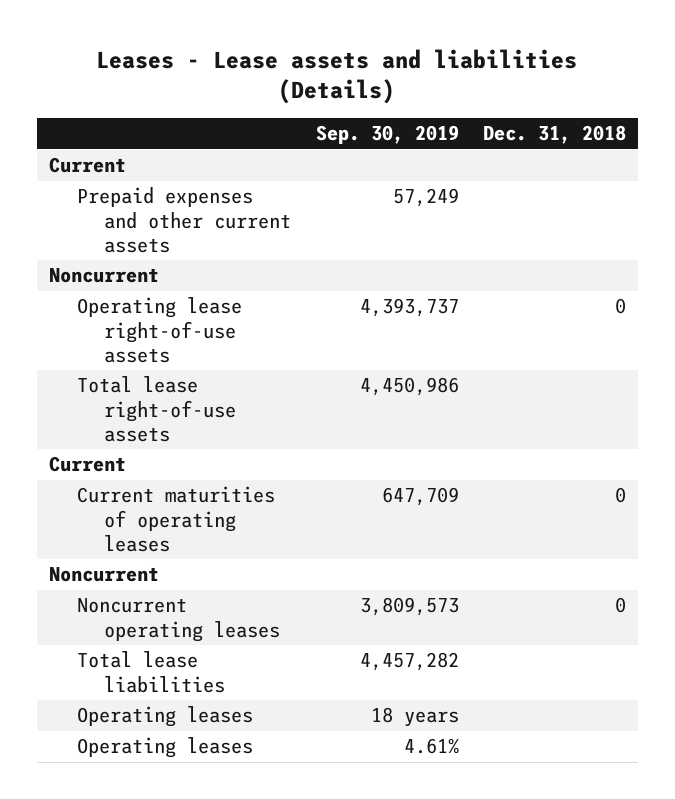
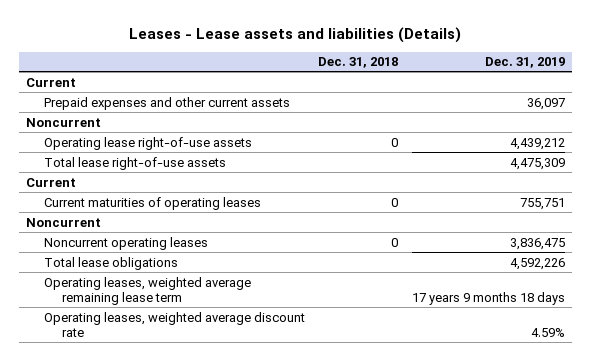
- | Sep. 30, 2019 | Dec. 31, 2018
+ | Dec. 31, 2018 | Dec. 31, 2019
- Total lease liabilities | 4,457,282 |
- Operating leases | 18 years |
- Operating leases | 4.61% |
+ Total lease obligations | | 4,592,226
+ Operating leases, weighted average remaining lease term | | 17 years 9 months 18 days
+ Operating leases, weighted average discount rate | | 4.59%

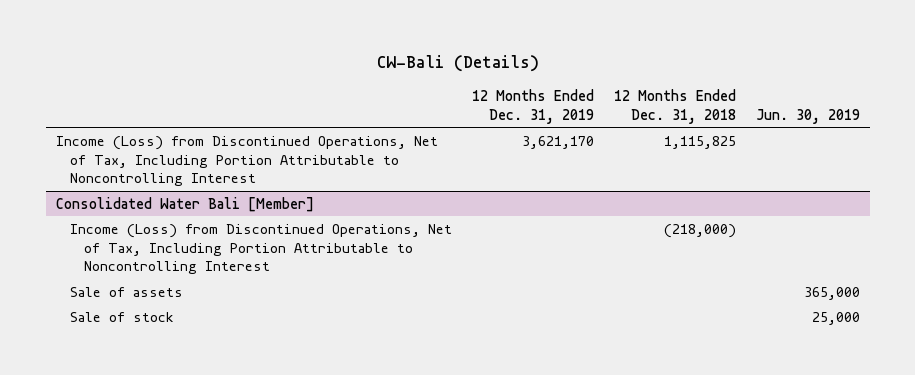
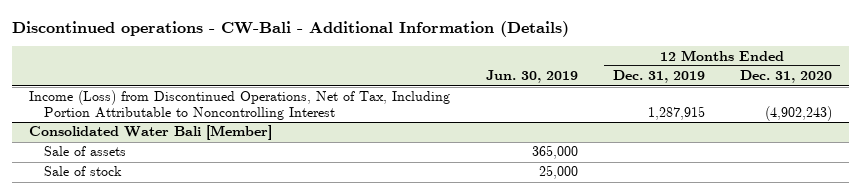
- CW-Bali (Details)
+ Discontinued operations - CW-Bali - Additional Information (Details)
- | 12 Months Ended Dec. 31, 2019 | 12 Months Ended Dec. 31, 2018 | Jun. 30, 2019
+ | Jun. 30, 2019 | 12 Months Ended Dec. 31, 2019 | 12 Months Ended Dec. 31, 2020
- Income (Loss) from Discontinued Operations, Net of Tax, Including Portion Attributable to Noncontrolling Interest | 3,621,170 | 1,115,825 |
+ Income (Loss) from Discontinued Operations, Net of Tax, Including Portion Attributable to Noncontrolling Interest | | 1,287,915 | (4,902,243)
@ Consolidated Water Bali [Member]
- Income (Loss) from Discontinued Operations, Net of Tax, Including Portion Attributable to Noncontrolling Interest | | (218,000) |

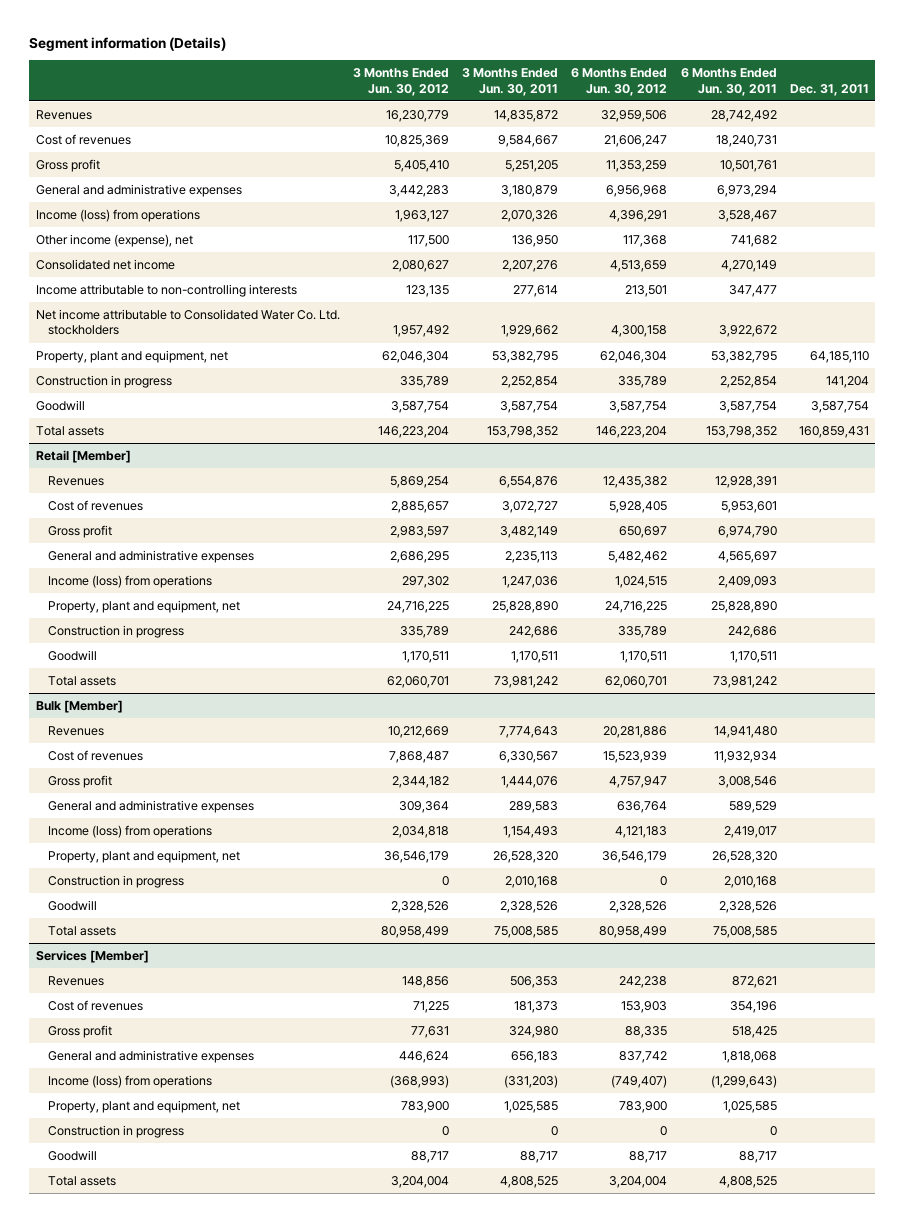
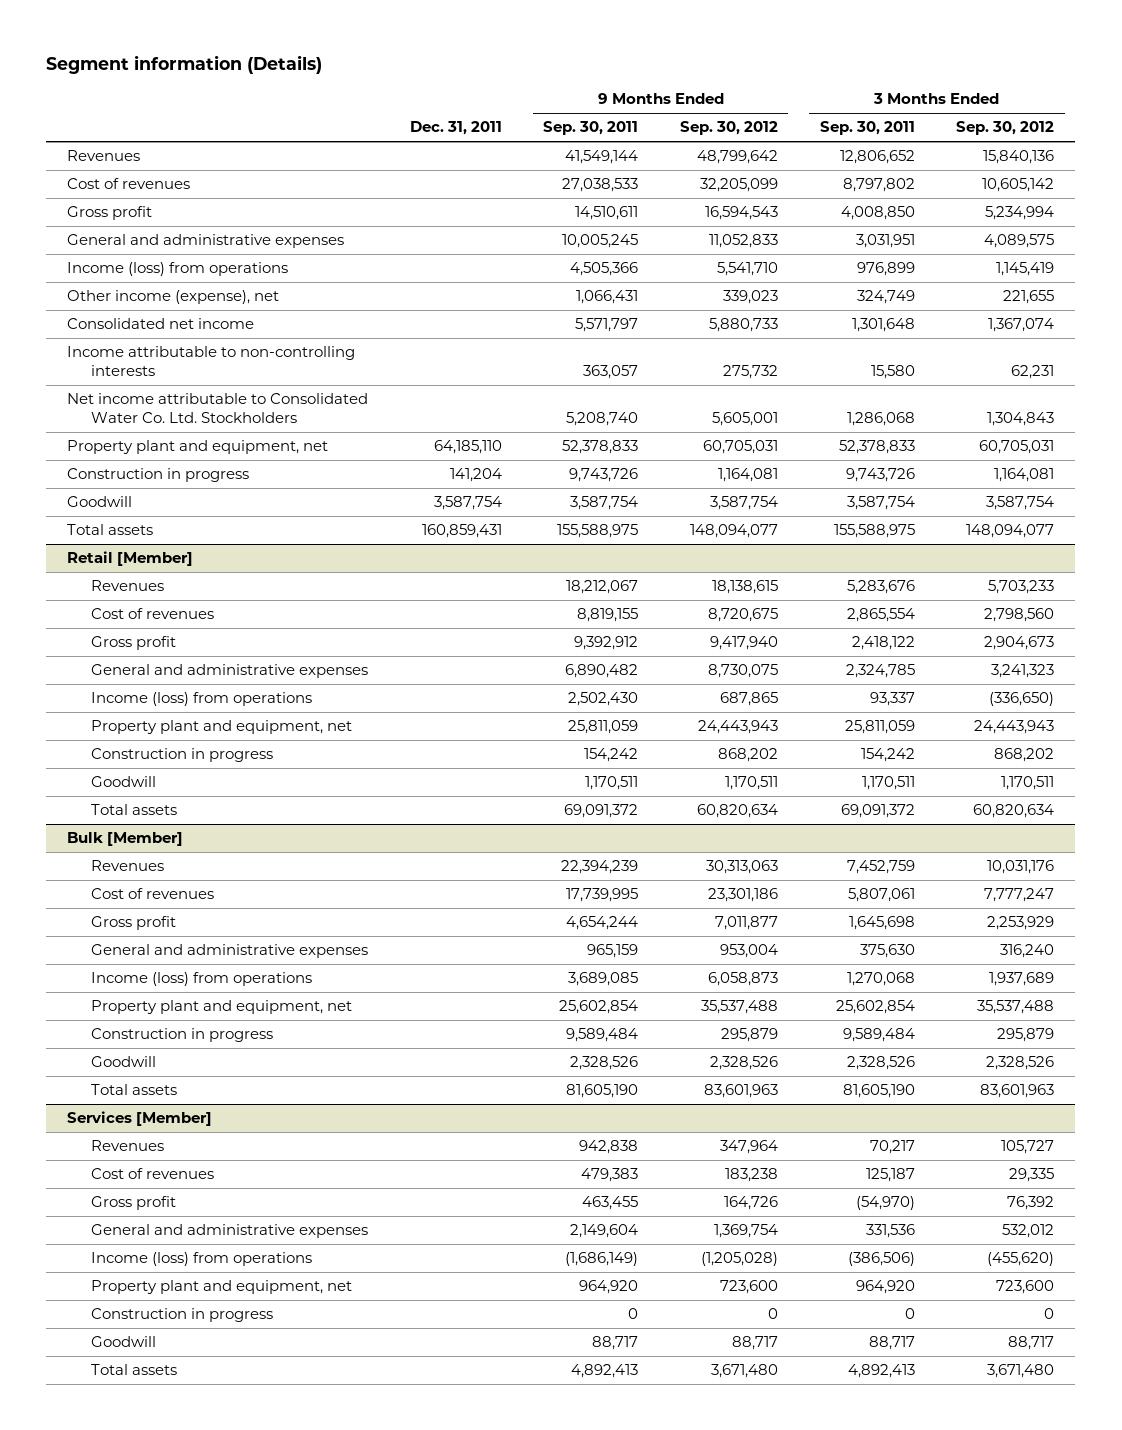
- | 3 Months Ended Jun. 30, 2012 | 3 Months Ended Jun. 30, 2011 | 6 Months Ended Jun. 30, 2012 | 6 Months Ended Jun. 30, 2011 | Dec. 31, 2011
+ | Dec. 31, 2011 | 9 Months Ended Sep. 30, 2011 | 9 Months Ended Sep. 30, 2012 | 3 Months Ended Sep. 30, 2011 | 3 Months Ended Sep. 30, 2012
- Net income attributable to Consolidated Water Co. Ltd. stockholders | 1,957,492 | 1,929,662 | 4,300,158 | 3,922,672 |
- Property, plant and equipment, net | 62,046,304 | 53,382,795 | 62,046,304 | 53,382,795 | 64,185,110
+ Net income attributable to Consolidated Water Co. Ltd. Stockholders | | 5,208,740 | 5,605,001 | 1,286,068 | 1,304,843
+ Property plant and equipment, net | 64,185,110 | 52,378,833 | 60,705,031 | 52,378,833 | 60,705,031
@ Retail [Member]
- Property, plant and equipment, net | 24,716,225 | 25,828,890 | 24,716,225 | 25,828,890 |
+ Property plant and equipment, net | | 25,811,059 | 24,443,943 | 25,811,059 | 24,443,943
@ Bulk [Member]
- Property, plant and equipment, net | 36,546,179 | 26,528,320 | 36,546,179 | 26,528,320 |
+ Property plant and equipment, net | | 25,602,854 | 35,537,488 | 25,602,854 | 35,537,488
@ Services [Member]
- Property, plant and equipment, net | 783,900 | 1,025,585 | 783,900 | 1,025,585 |
+ Property plant and equipment, net | | 964,920 | 723,600 | 964,920 | 723,600

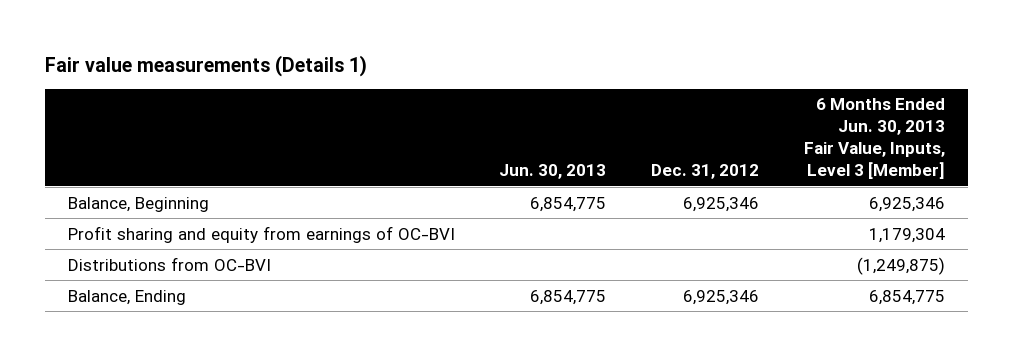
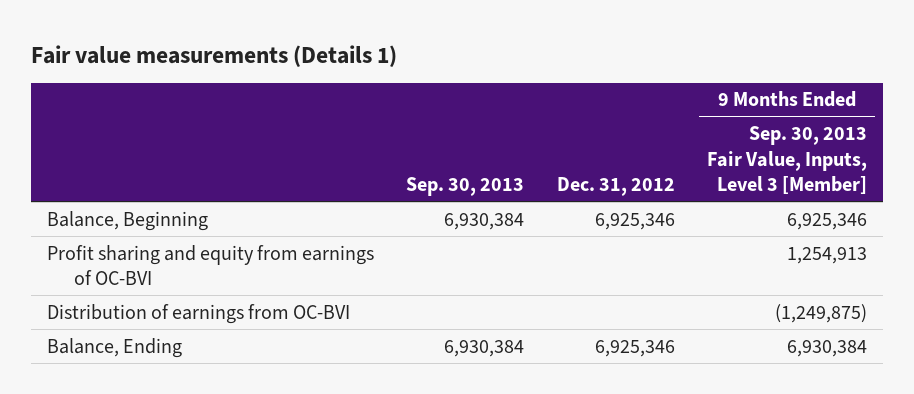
- | Jun. 30, 2013 | Dec. 31, 2012 | 6 Months Ended Jun. 30, 2013 Fair Value, Inputs, Level 3 [Member]
+ | Sep. 30, 2013 | Dec. 31, 2012 | 9 Months Ended Sep. 30, 2013 Fair Value, Inputs, Level 3 [Member]
- Distributions from OC-BVI | | | (1,249,875)
+ Distribution of earnings from OC-BVI | | | (1,249,875)

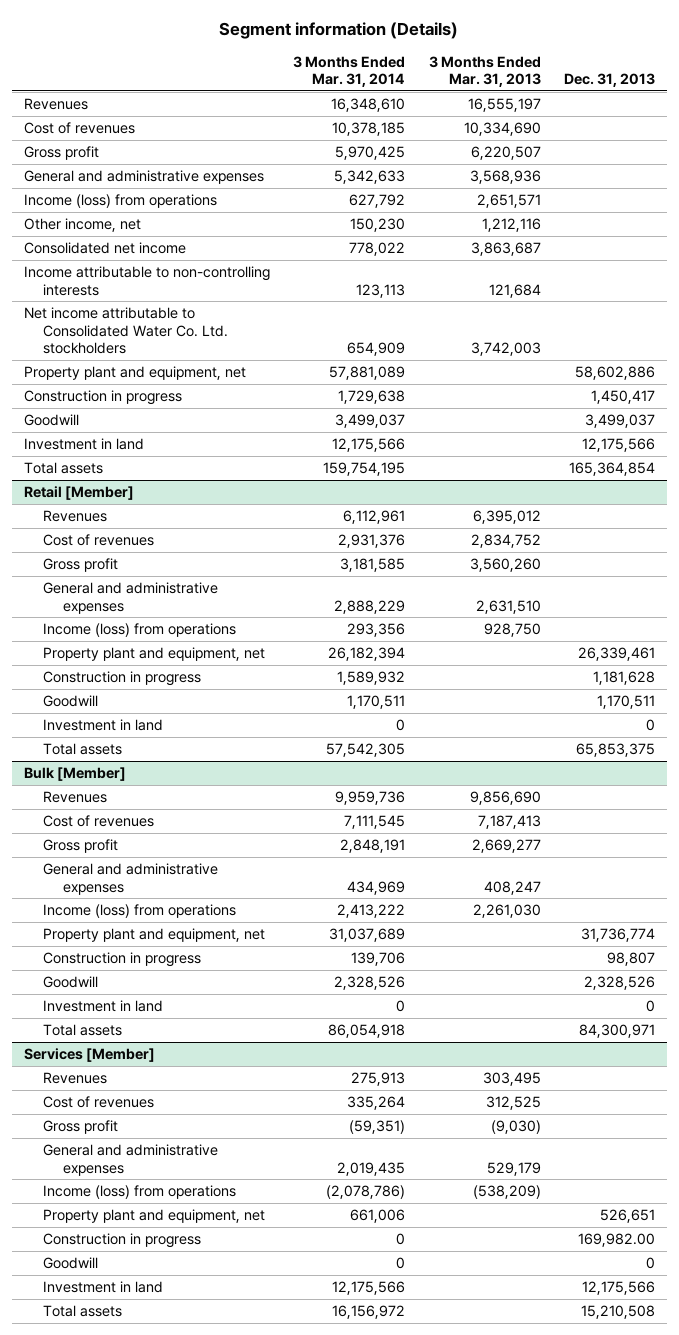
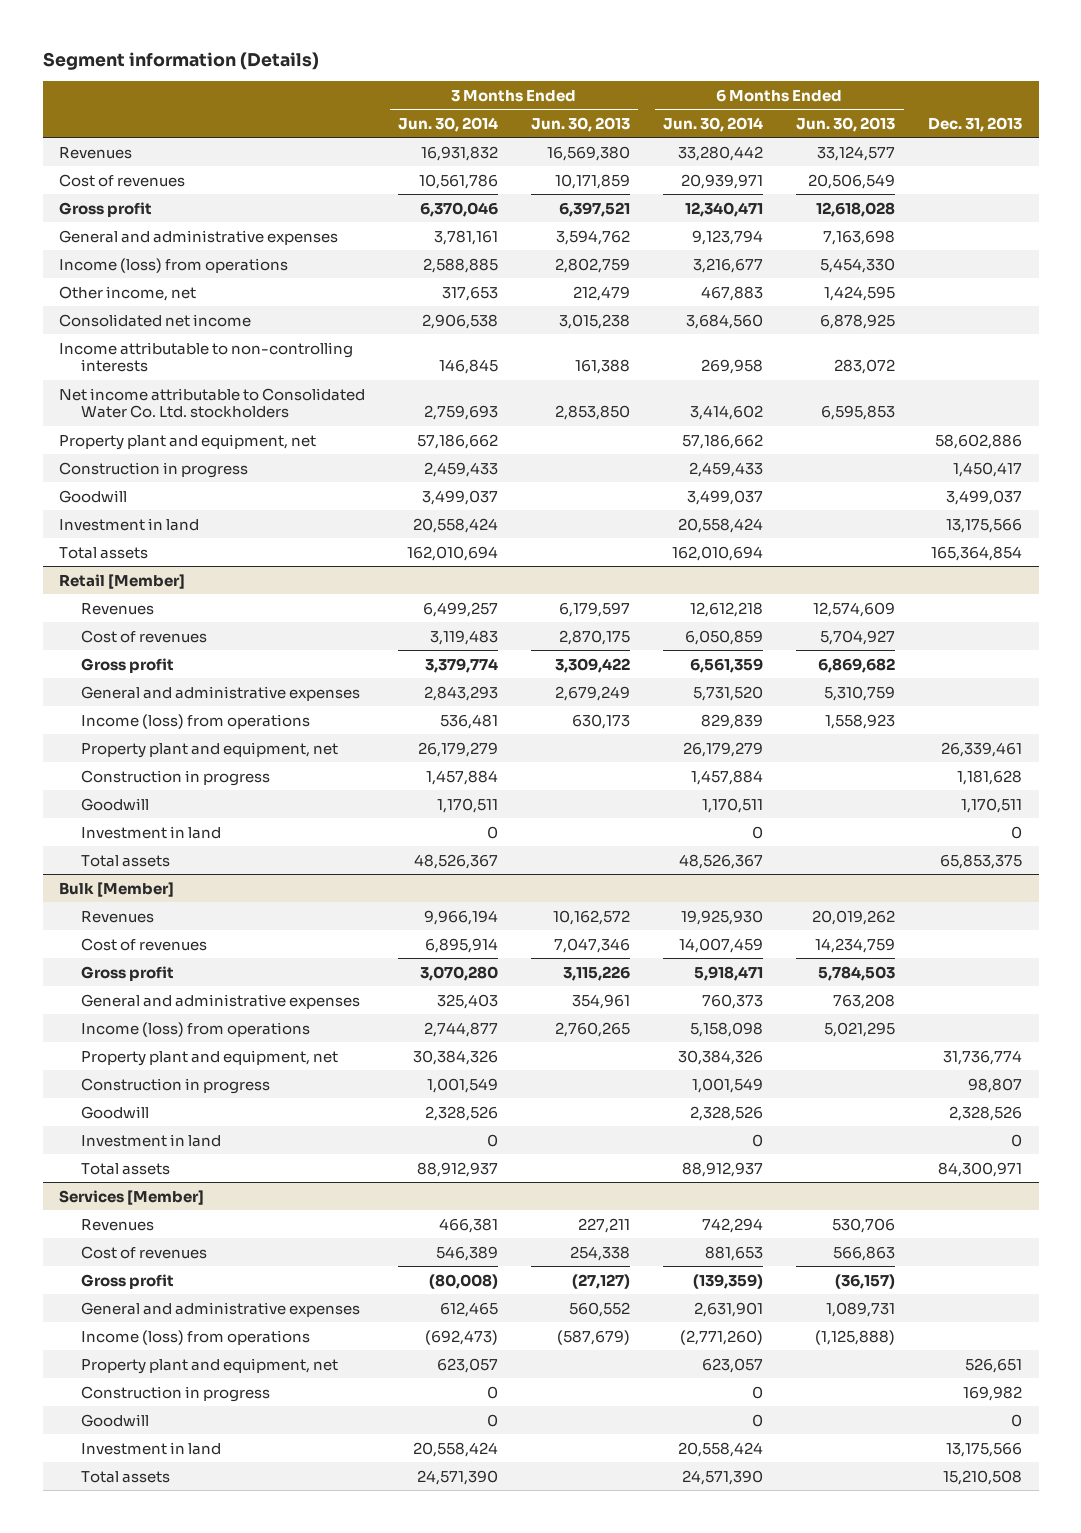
- | 3 Months Ended Mar. 31, 2014 | 3 Months Ended Mar. 31, 2013 | Dec. 31, 2013
+ | 3 Months Ended Jun. 30, 2014 | 3 Months Ended Jun. 30, 2013 | 6 Months Ended Jun. 30, 2014 | 6 Months Ended Jun. 30, 2013 | Dec. 31, 2013
- Investment in land | 12,175,566 | | 12,175,566
+ Investment in land | 20,558,424 | | 20,558,424 | | 13,175,566
@ Services [Member]
- Construction in progress | 0 | | 169,982.00
+ Construction in progress | 0 | | 0 | | 169,982
- Investment in land | 12,175,566 | | 12,175,566
+ Investment in land | 20,558,424 | | 20,558,424 | | 13,175,566

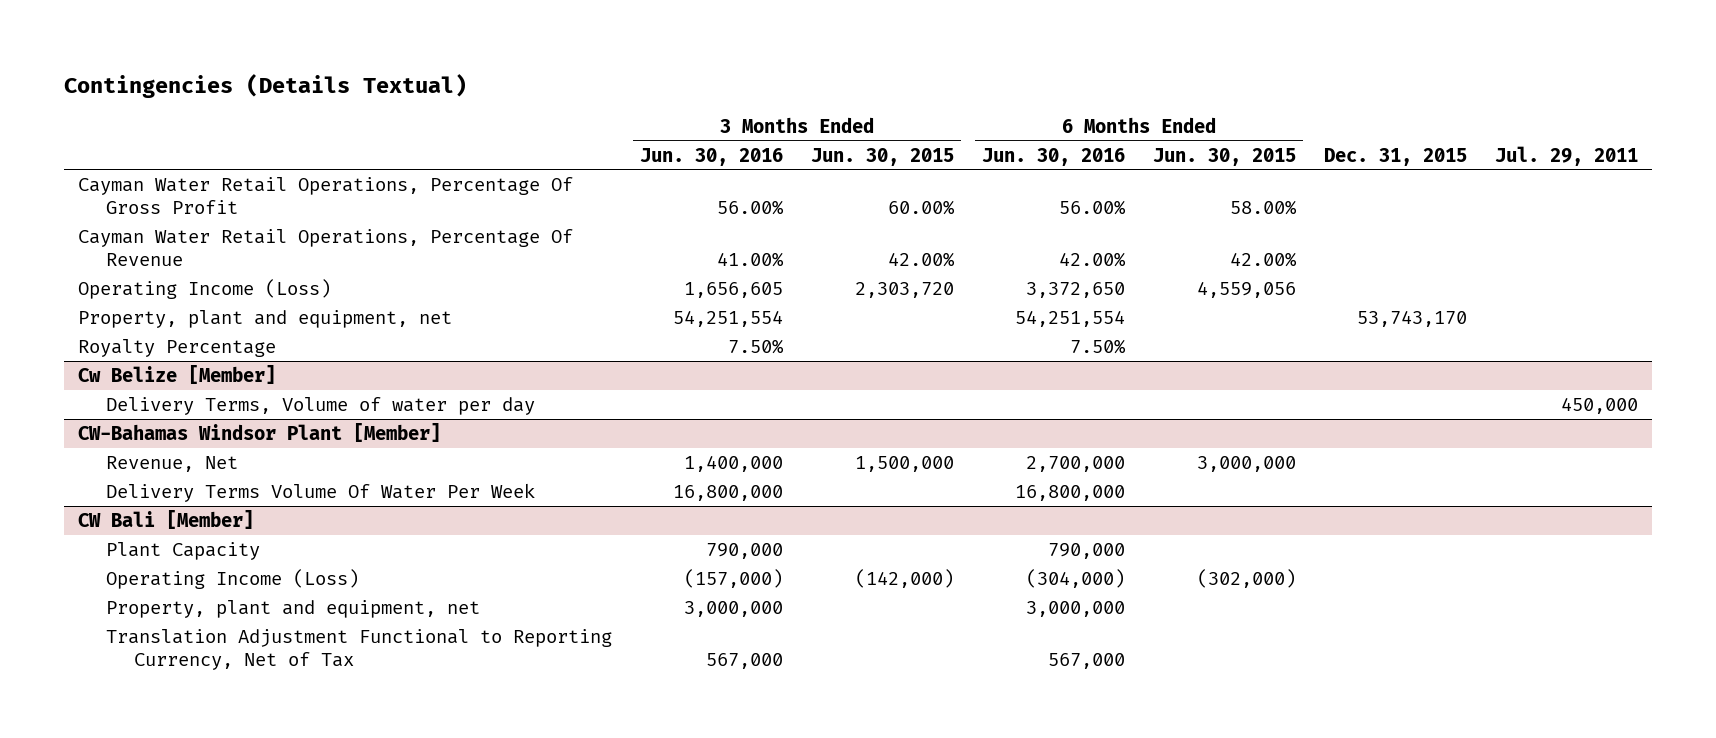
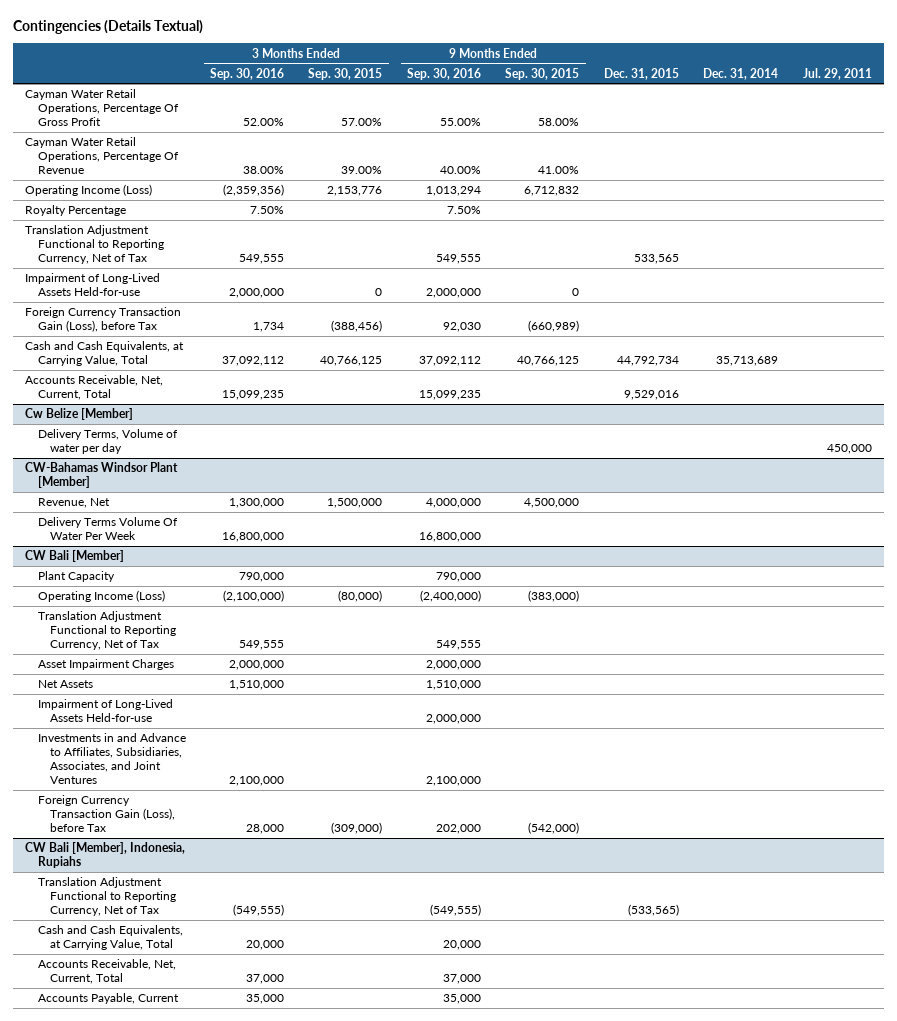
- | 3 Months Ended Jun. 30, 2016 | 3 Months Ended Jun. 30, 2015 | 6 Months Ended Jun. 30, 2016 | 6 Months Ended Jun. 30, 2015 | Dec. 31, 2015 | Jul. 29, 2011
+ | 3 Months Ended Sep. 30, 2016 | 3 Months Ended Sep. 30, 2015 | 9 Months Ended Sep. 30, 2016 | 9 Months Ended Sep. 30, 2015 | Dec. 31, 2015 | Dec. 31, 2014 | Jul. 29, 2011
- Property, plant and equipment, net | 54,251,554 | | 54,251,554 | | 53,743,170 |
+ Translation Adjustment Functional to Reporting Currency, Net of Tax | 549,555 | | 549,555 | | 533,565 | |
+ Impairment of Long-Lived Assets Held-for-use | 2,000,000 | 0 | 2,000,000 | 0 | | |
+ Foreign Currency Transaction Gain (Loss), before Tax | 1,734 | (388,456) | 92,030 | (660,989) | | |
+ Cash and Cash Equivalents, at Carrying Value, Total | 37,092,112 | 40,766,125 | 37,092,112 | 40,766,125 | 44,792,734 | 35,713,689 |
+ Accounts Receivable, Net, Current, Total | 15,099,235 | | 15,099,235 | | 9,529,016 | |
@ CW Bali [Member]
- Property, plant and equipment, net | 3,000,000 | | 3,000,000 | | |
+ Asset Impairment Charges | 2,000,000 | | 2,000,000 | | | |
+ Net Assets | 1,510,000 | | 1,510,000 | | | |
+ Impairment of Long-Lived Assets Held-for-use | | | 2,000,000 | | | |
+ Investments in and Advance to Affiliates, Subsidiaries, Associates, and Joint Ventures | 2,100,000 | | 2,100,000 | | | |
+ Foreign Currency Transaction Gain (Loss), before Tax | 28,000 | (309,000) | 202,000 | (542,000) | | |
+ CW Bali [Member], Indonesia, Rupiahs
+ Translation Adjustment Functional to Reporting Currency, Net of Tax | (549,555) | | (549,555) | | (533,565) | |
+ Cash and Cash Equivalents, at Carrying Value, Total | 20,000 | | 20,000 | | | |
+ Accounts Receivable, Net, Current, Total | 37,000 | | 37,000 | | | |
+ Accounts Payable, Current | 35,000 | | 35,000 | | | |

